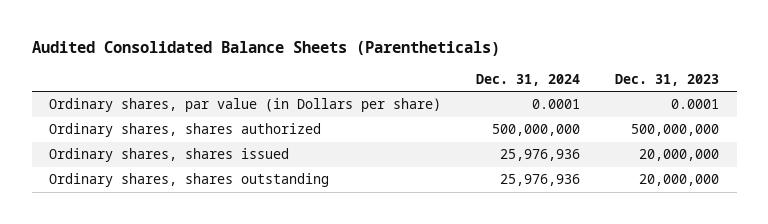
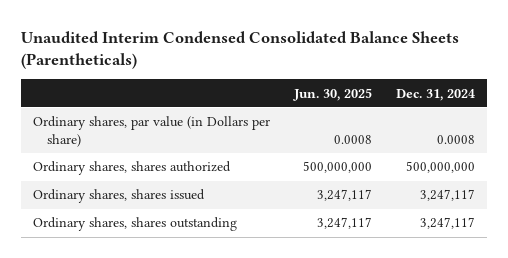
- Audited Consolidated Balance Sheets (Parentheticals)
+ Unaudited Interim Condensed Consolidated Balance Sheets (Parentheticals)
- | Dec. 31, 2024 | Dec. 31, 2023
+ | Jun. 30, 2025 | Dec. 31, 2024
- Ordinary shares, par value (in Dollars per share) | 0.0001 | 0.0001
+ Ordinary shares, par value (in Dollars per share) | 0.0008 | 0.0008
- Ordinary shares, shares issued | 25,976,936 | 20,000,000
- Ordinary shares, shares outstanding | 25,976,936 | 20,000,000
+ Ordinary shares, shares issued | 3,247,117 | 3,247,117
+ Ordinary shares, shares outstanding | 3,247,117 | 3,247,117

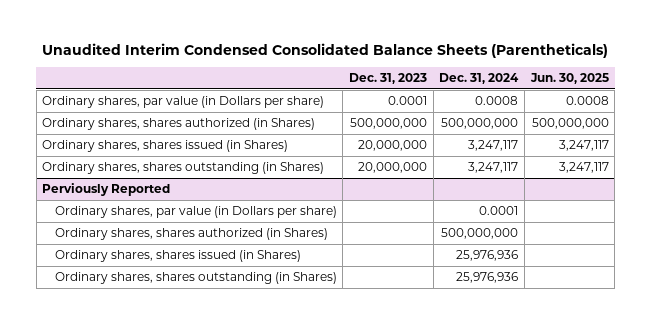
- | Jun. 30, 2025 | Dec. 31, 2024
+ | Dec. 31, 2023 | Dec. 31, 2024 | Jun. 30, 2025
- Ordinary shares, shares authorized | 500,000,000 | 500,000,000
- Ordinary shares, shares issued | 3,247,117 | 3,247,117
- Ordinary shares, shares outstanding | 3,247,117 | 3,247,117
+ Ordinary shares, shares authorized (in Shares) | 500,000,000 | 500,000,000 | 500,000,000
+ Ordinary shares, shares issued (in Shares) | 20,000,000 | 3,247,117 | 3,247,117
+ Ordinary shares, shares outstanding (in Shares) | 20,000,000 | 3,247,117 | 3,247,117
+ Perviously Reported
+ Ordinary shares, par value (in Dollars per share) | | 0.0001 |
+ Ordinary shares, shares authorized (in Shares) | | 500,000,000 |
+ Ordinary shares, shares issued (in Shares) | | 25,976,936 |
+ Ordinary shares, shares outstanding (in Shares) | | 25,976,936 |

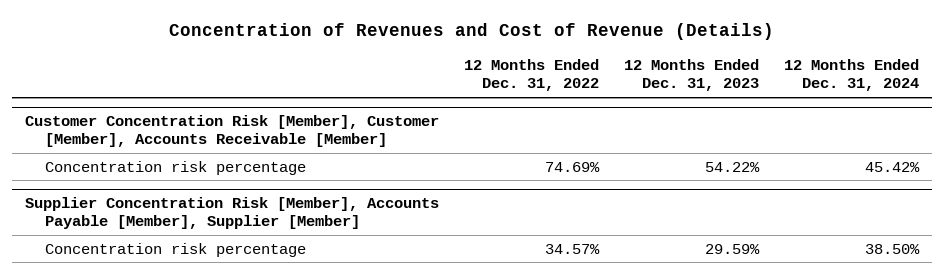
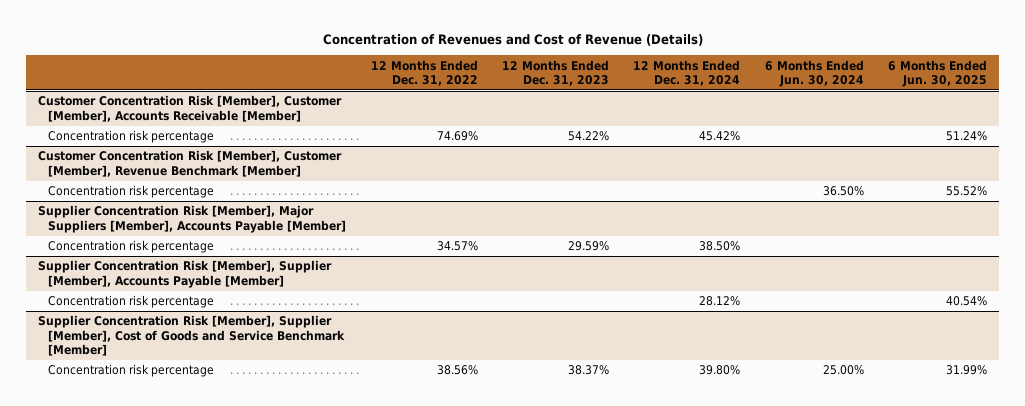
- | 12 Months Ended Dec. 31, 2022 | 12 Months Ended Dec. 31, 2023 | 12 Months Ended Dec. 31, 2024
+ | 12 Months Ended Dec. 31, 2022 | 12 Months Ended Dec. 31, 2023 | 12 Months Ended Dec. 31, 2024 | 6 Months Ended Jun. 30, 2024 | 6 Months Ended Jun. 30, 2025
- Supplier Concentration Risk [Member], Accounts Payable [Member], Supplier [Member]
+ Customer Concentration Risk [Member], Customer [Member], Revenue Benchmark [Member]
+ Concentration risk percentage | | | | 36.50% | 55.52%
+ Supplier Concentration Risk [Member], Major Suppliers [Member], Accounts Payable [Member]
+ Supplier Concentration Risk [Member], Supplier [Member], Accounts Payable [Member]
+ Concentration risk percentage | | | 28.12% | | 40.54%
+ Supplier Concentration Risk [Member], Supplier [Member], Cost of Goods and Service Benchmark [Member]
+ Concentration risk percentage | 38.56% | 38.37% | 39.80% | 25.00% | 31.99%

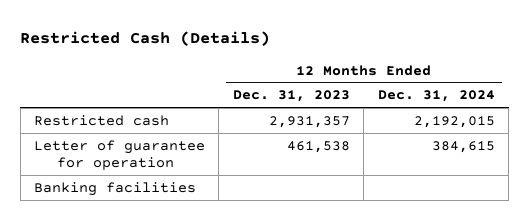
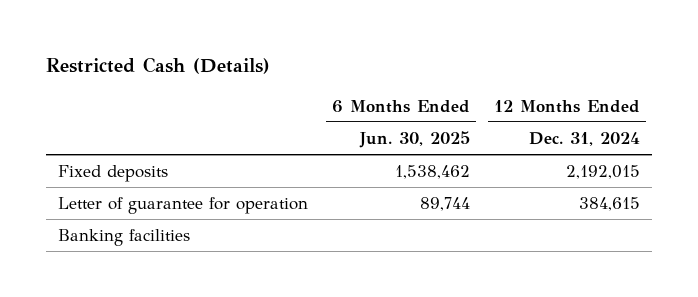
- | 12 Months Ended Dec. 31, 2023 | 12 Months Ended Dec. 31, 2024
+ | 6 Months Ended Jun. 30, 2025 | 12 Months Ended Dec. 31, 2024
- Restricted cash | 2,931,357 | 2,192,015
+ Fixed deposits | 1,538,462 | 2,192,015

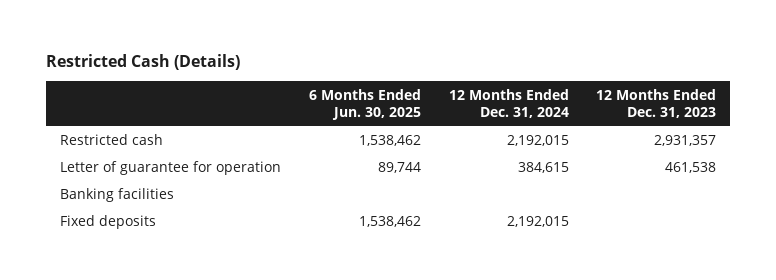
- | 6 Months Ended Jun. 30, 2025 | 12 Months Ended Dec. 31, 2024
+ | 6 Months Ended Jun. 30, 2025 | 12 Months Ended Dec. 31, 2024 | 12 Months Ended Dec. 31, 2023
+ Restricted cash | 1,538,462 | 2,192,015 | 2,931,357
moved down: Fixed deposits | 1,538,462 | 2,192,015 |

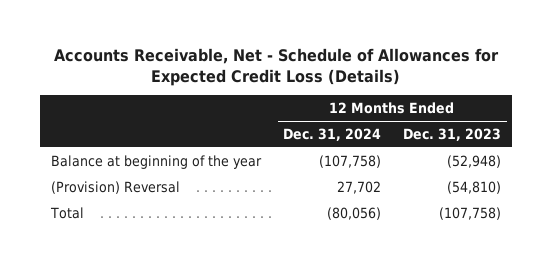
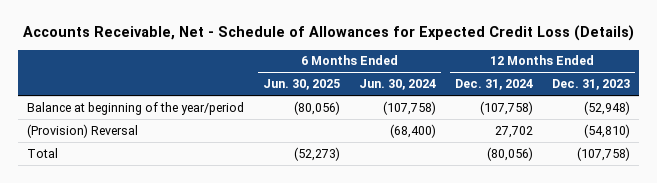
- | 12 Months Ended Dec. 31, 2024 | 12 Months Ended Dec. 31, 2023
+ | 6 Months Ended Jun. 30, 2025 | 6 Months Ended Jun. 30, 2024 | 12 Months Ended Dec. 31, 2024 | 12 Months Ended Dec. 31, 2023
- Balance at beginning of the year | (107,758) | (52,948)
+ Balance at beginning of the year/period | (80,056) | (107,758) | (107,758) | (52,948)

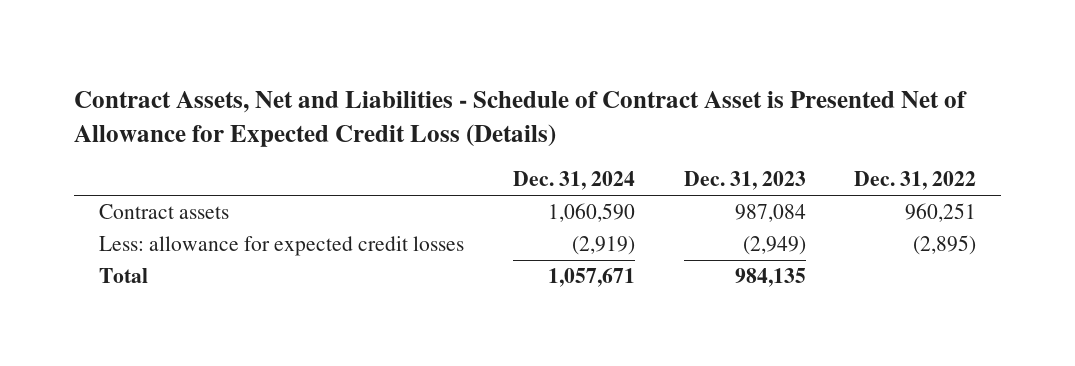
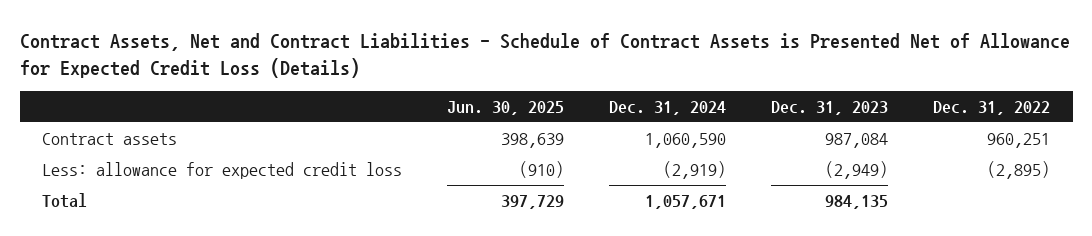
- Contract Assets, Net and Liabilities - Schedule of Contract Asset is Presented Net of Allowance for Expected Credit Loss (Details)
+ Contract Assets, Net and Contract Liabilities - Schedule of Contract Assets is Presented Net of Allowance for Expected Credit Loss (Details)
- | Dec. 31, 2024 | Dec. 31, 2023 | Dec. 31, 2022
+ | Jun. 30, 2025 | Dec. 31, 2024 | Dec. 31, 2023 | Dec. 31, 2022
- Less: allowance for expected credit losses | (2,919) | (2,949) | (2,895)
+ Less: allowance for expected credit loss | (910) | (2,919) | (2,949) | (2,895)

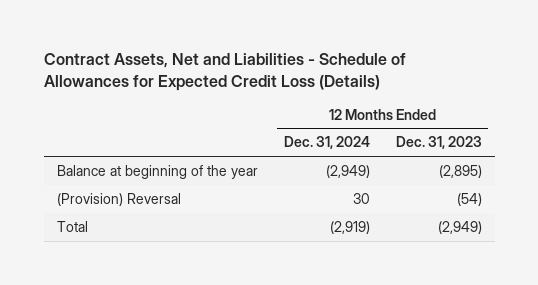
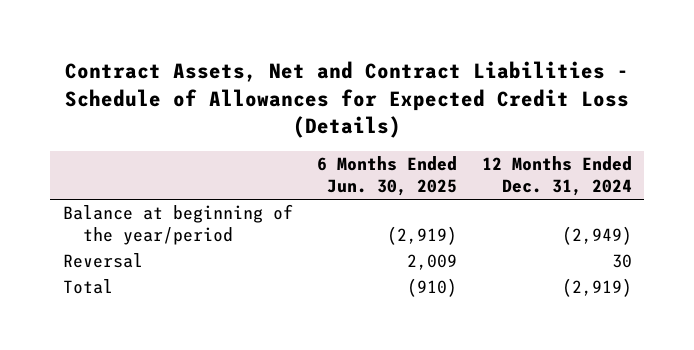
- Contract Assets, Net and Liabilities - Schedule of Allowances for Expected Credit Loss (Details)
+ Contract Assets, Net and Contract Liabilities - Schedule of Allowances for Expected Credit Loss (Details)
- | 12 Months Ended Dec. 31, 2024 | 12 Months Ended Dec. 31, 2023
+ | 6 Months Ended Jun. 30, 2025 | 12 Months Ended Dec. 31, 2024
- Balance at beginning of the year | (2,949) | (2,895)
- (Provision) Reversal | 30 | (54)
+ Balance at beginning of the year/period | (2,919) | (2,949)
+ Reversal | 2,009 | 30

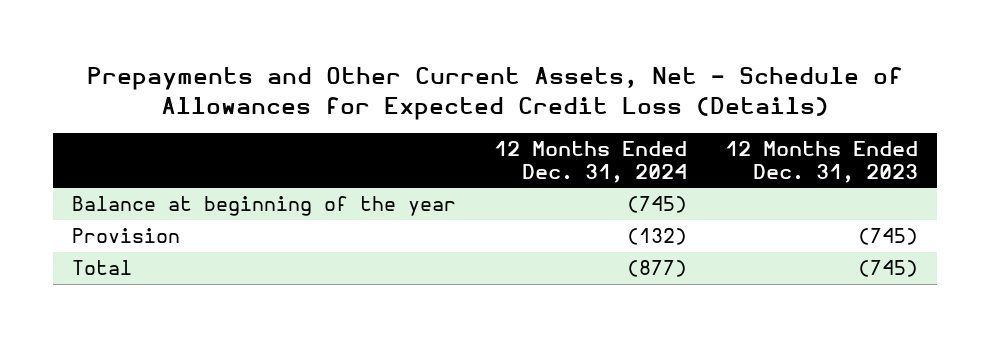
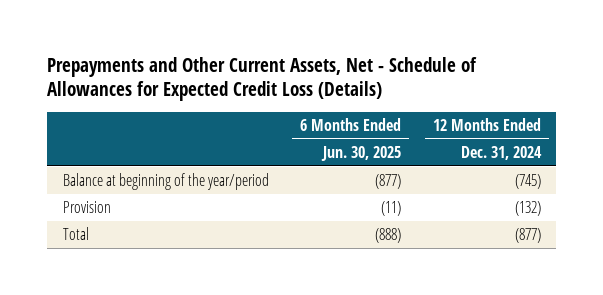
- | 12 Months Ended Dec. 31, 2024 | 12 Months Ended Dec. 31, 2023
+ | 6 Months Ended Jun. 30, 2025 | 12 Months Ended Dec. 31, 2024
- Balance at beginning of the year | (745) |
+ Balance at beginning of the year/period | (877) | (745)

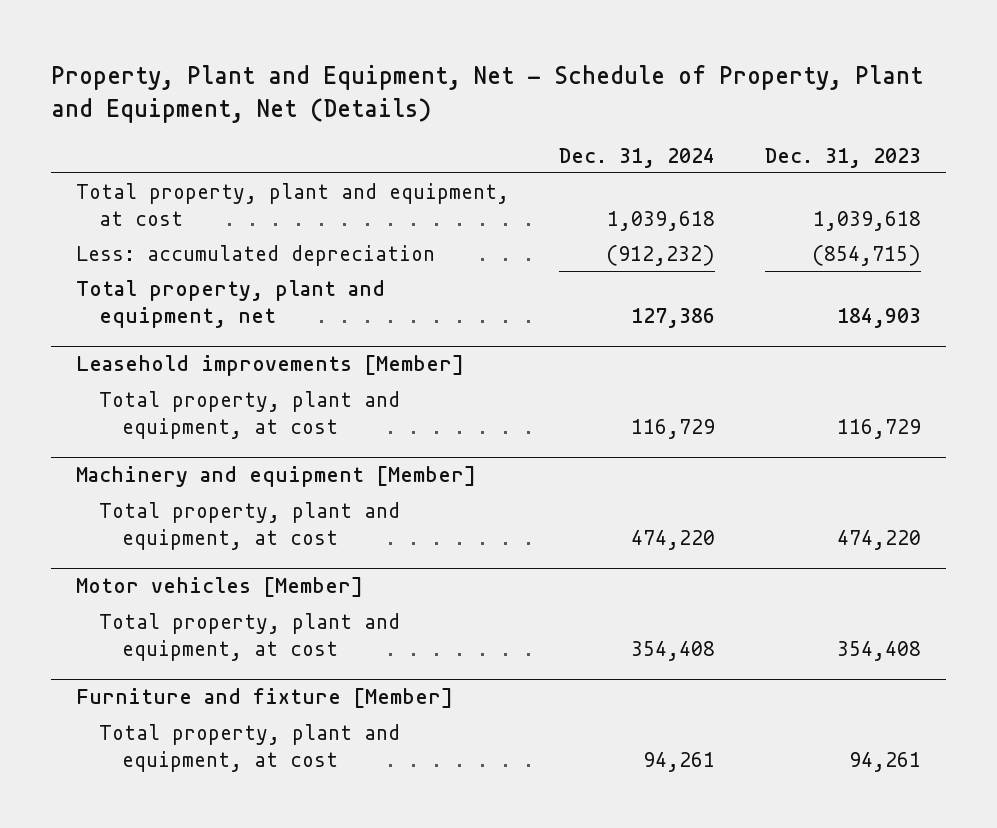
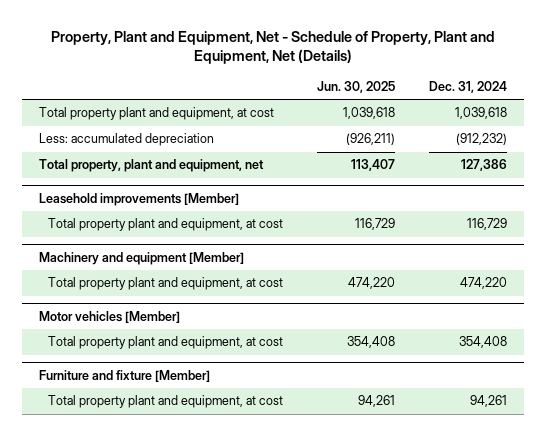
- | Dec. 31, 2024 | Dec. 31, 2023
+ | Jun. 30, 2025 | Dec. 31, 2024
- Total property, plant and equipment, at cost | 1,039,618 | 1,039,618
+ Total property plant and equipment, at cost | 1,039,618 | 1,039,618
@ Leasehold improvements [Member]
- Total property, plant and equipment, at cost | 116,729 | 116,729
+ Total property plant and equipment, at cost | 116,729 | 116,729
@ Machinery and equipment [Member]
- Total property, plant and equipment, at cost | 474,220 | 474,220
+ Total property plant and equipment, at cost | 474,220 | 474,220
@ Motor vehicles [Member]
- Total property, plant and equipment, at cost | 354,408 | 354,408
+ Total property plant and equipment, at cost | 354,408 | 354,408
@ Furniture and fixture [Member]
- Total property, plant and equipment, at cost | 94,261 | 94,261
+ Total property plant and equipment, at cost | 94,261 | 94,261

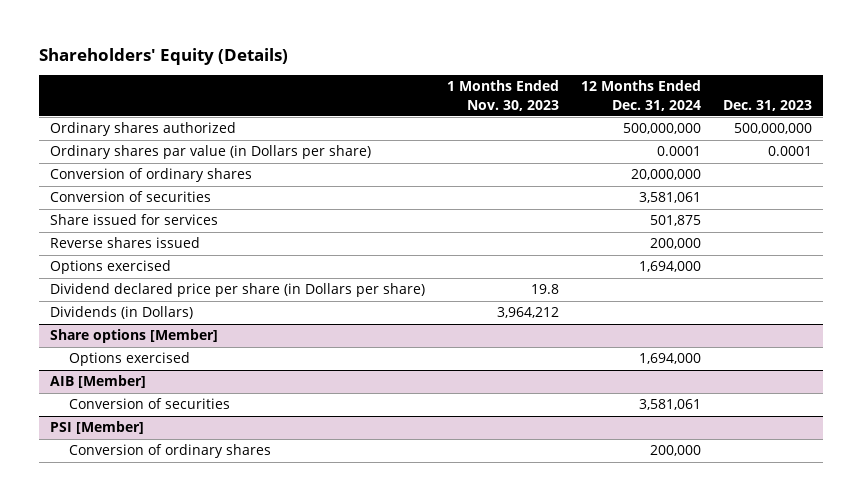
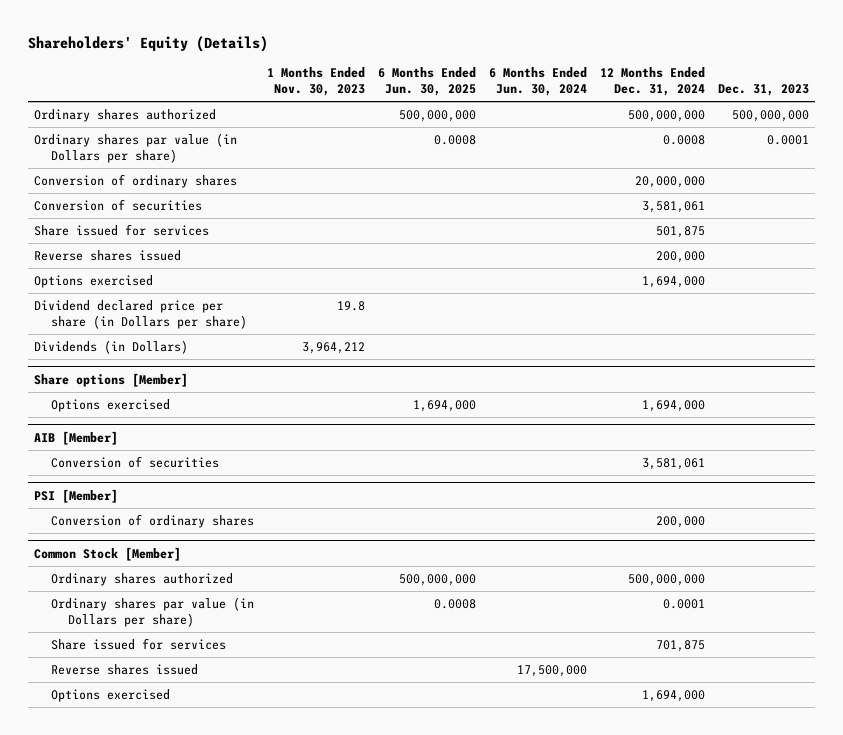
- | 1 Months Ended Nov. 30, 2023 | 12 Months Ended Dec. 31, 2024 | Dec. 31, 2023
+ | 1 Months Ended Nov. 30, 2023 | 6 Months Ended Jun. 30, 2025 | 6 Months Ended Jun. 30, 2024 | 12 Months Ended Dec. 31, 2024 | Dec. 31, 2023
- Ordinary shares par value (in Dollars per share) | | 0.0001 | 0.0001
+ Ordinary shares par value (in Dollars per share) | | 0.0008 | | 0.0008 | 0.0001
+ Common Stock [Member]
+ Ordinary shares authorized | | 500,000,000 | | 500,000,000 |
+ Ordinary shares par value (in Dollars per share) | | 0.0008 | | 0.0001 |
+ Share issued for services | | | | 701,875 |
+ Reverse shares issued | | | 17,500,000 | |
+ Options exercised | | | | 1,694,000 |

